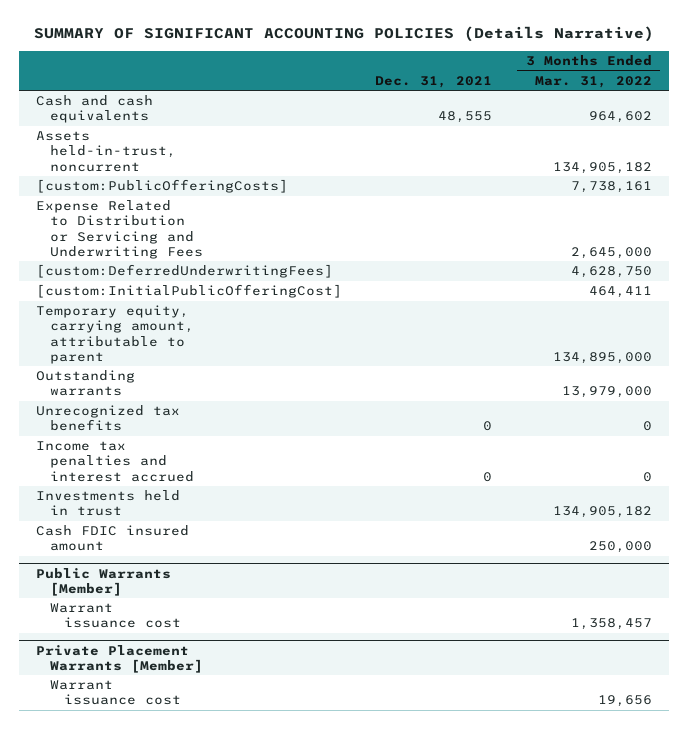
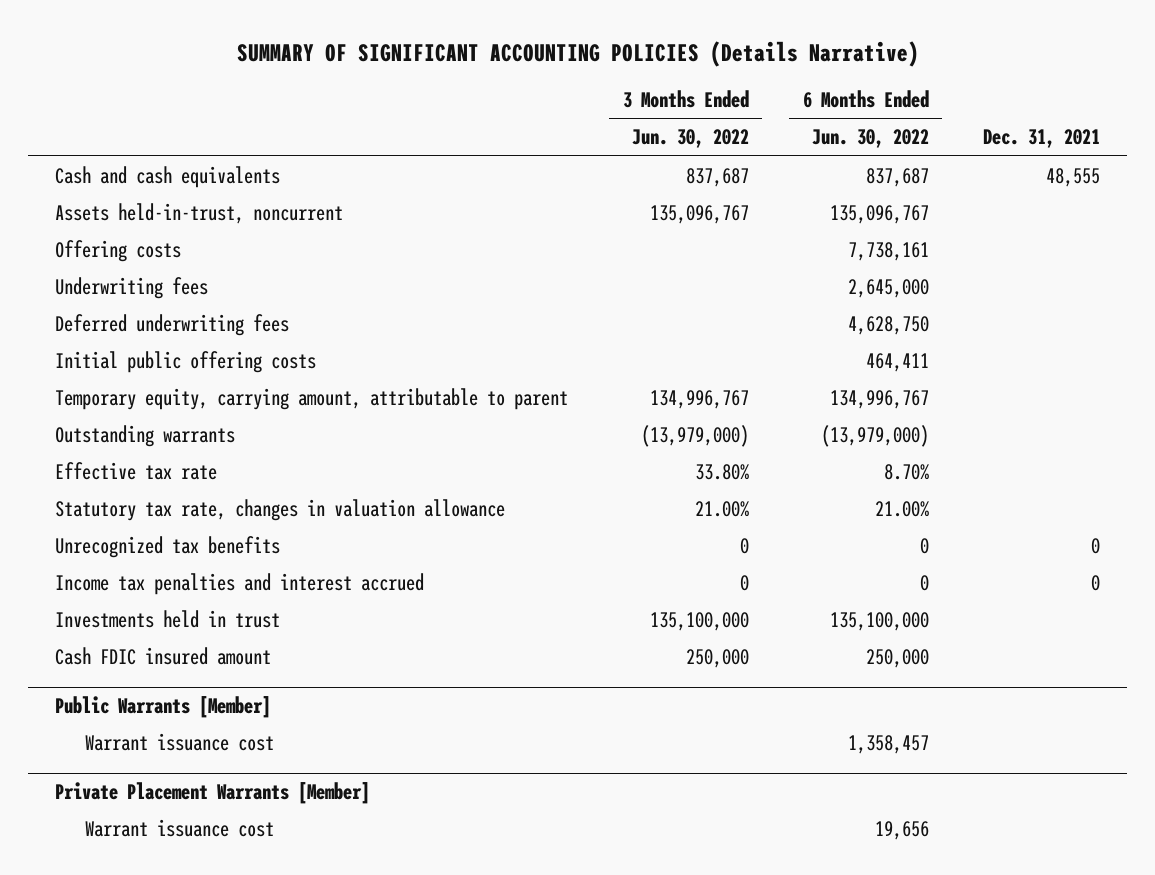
- | Dec. 31, 2021 | 3 Months Ended Mar. 31, 2022
+ | 3 Months Ended Jun. 30, 2022 | 6 Months Ended Jun. 30, 2022 | Dec. 31, 2021
- [custom:PublicOfferingCosts] | | 7,738,161
- Expense Related to Distribution or Servicing and Underwriting Fees | | 2,645,000
- [custom:DeferredUnderwritingFees] | | 4,628,750
- [custom:InitialPublicOfferingCost] | | 464,411
+ Offering costs | | 7,738,161 |
+ Underwriting fees | | 2,645,000 |
+ Deferred underwriting fees | | 4,628,750 |
+ Initial public offering costs | | 464,411 |
+ Effective tax rate | 33.80% | 8.70% |
+ Statutory tax rate, changes in valuation allowance | 21.00% | 21.00% |

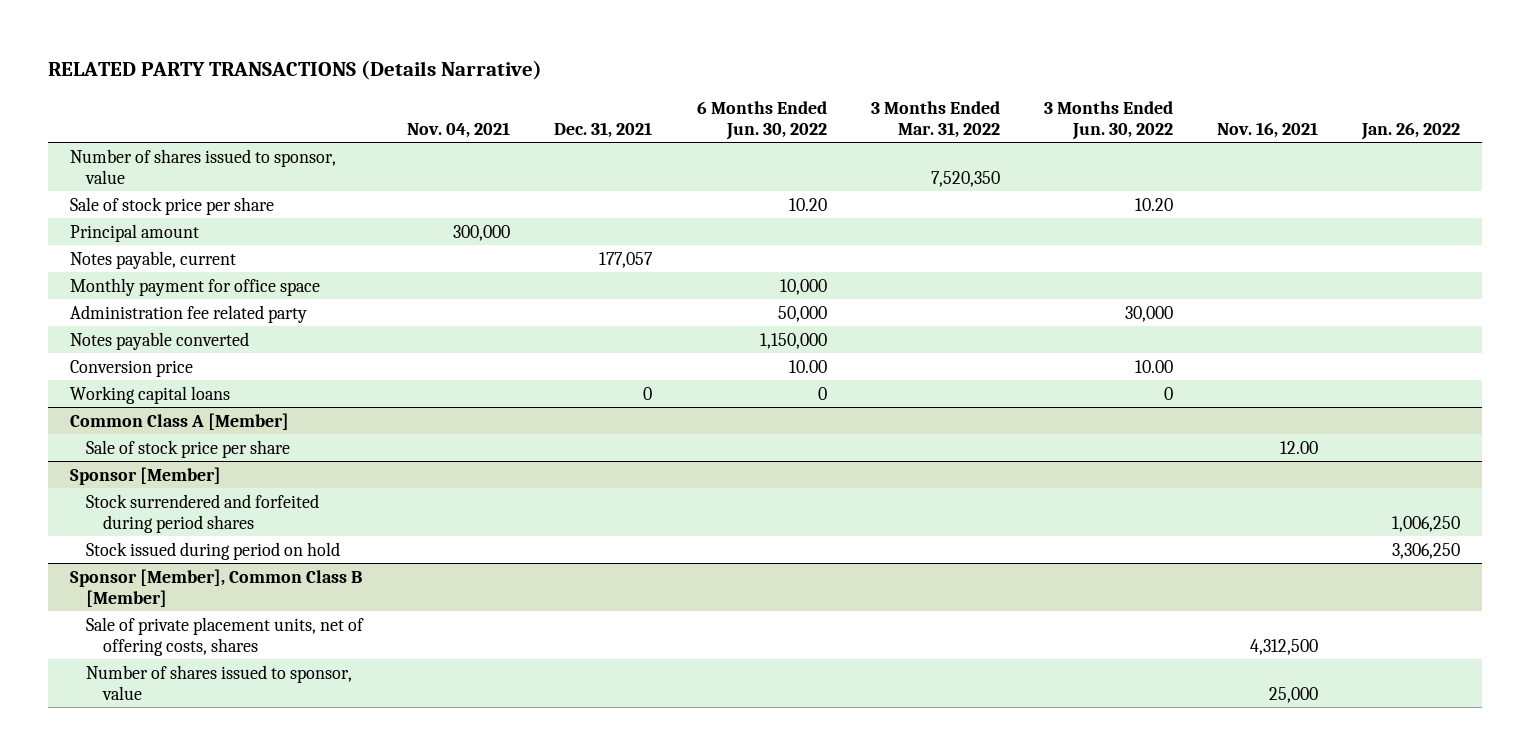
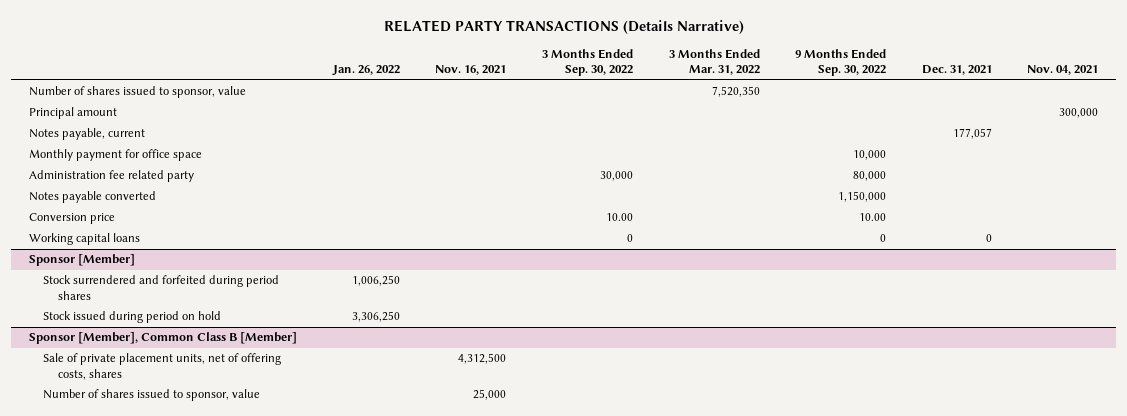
- | Nov. 04, 2021 | Dec. 31, 2021 | 6 Months Ended Jun. 30, 2022 | 3 Months Ended Mar. 31, 2022 | 3 Months Ended Jun. 30, 2022 | Nov. 16, 2021 | Jan. 26, 2022
+ | Jan. 26, 2022 | Nov. 16, 2021 | 3 Months Ended Sep. 30, 2022 | 3 Months Ended Mar. 31, 2022 | 9 Months Ended Sep. 30, 2022 | Dec. 31, 2021 | Nov. 04, 2021
- Sale of stock price per share | | | 10.20 | | 10.20 | |
- Common Class A [Member]
- Sale of stock price per share | | | | | | 12.00 |

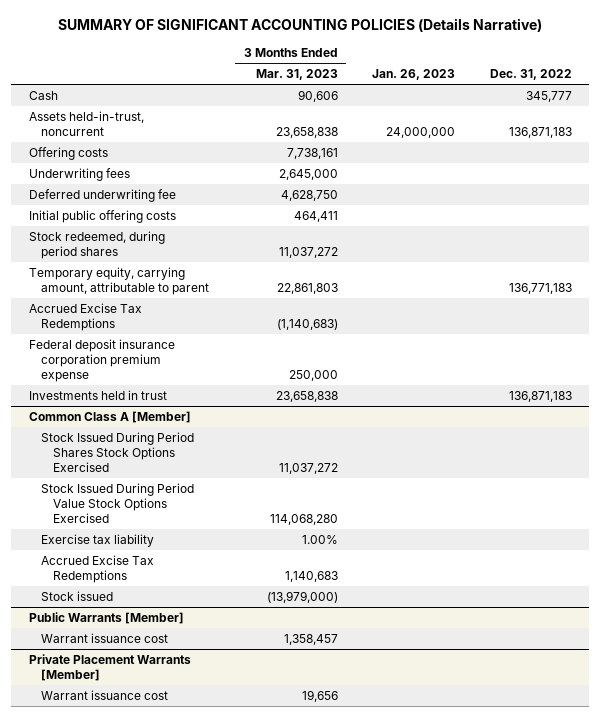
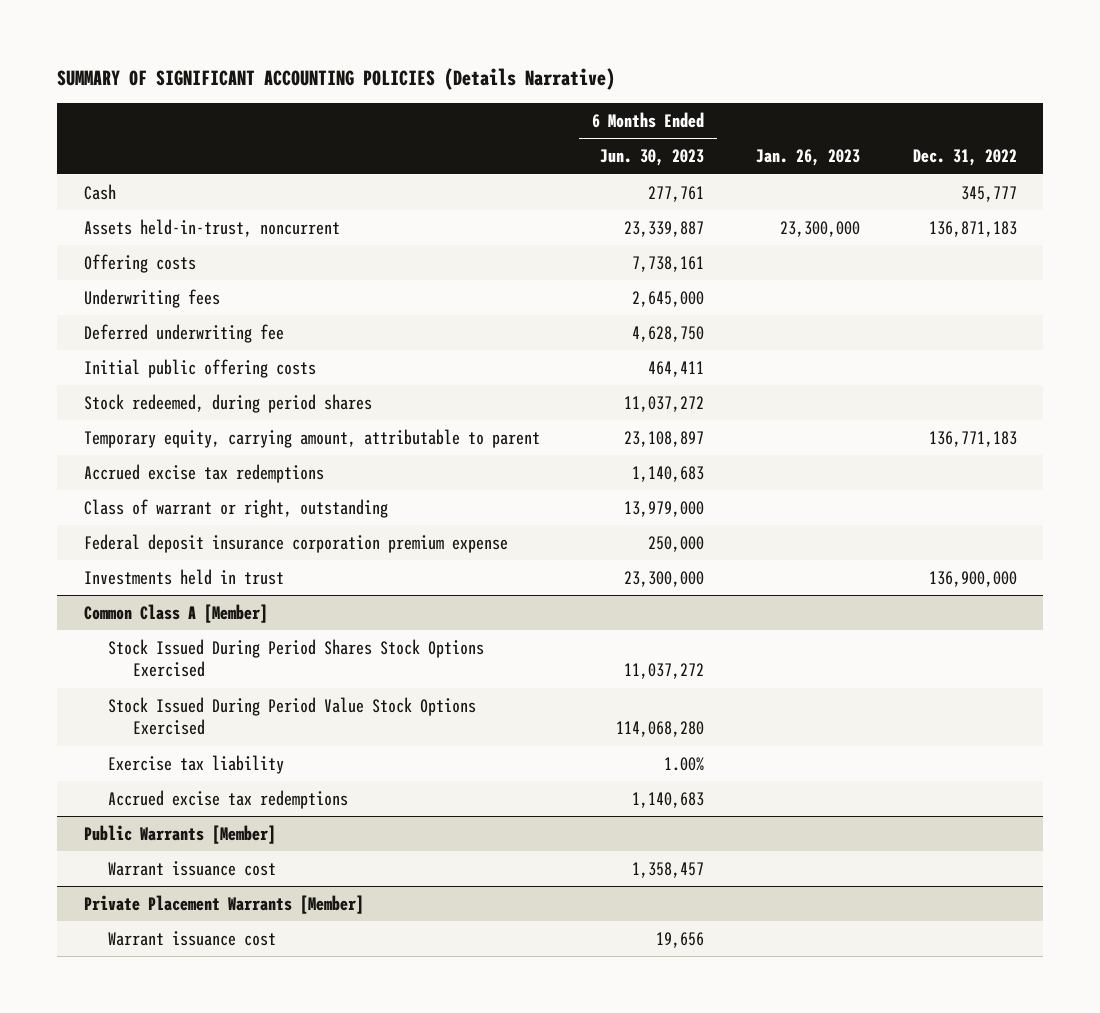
- | 3 Months Ended Mar. 31, 2023 | Jan. 26, 2023 | Dec. 31, 2022
+ | 6 Months Ended Jun. 30, 2023 | Jan. 26, 2023 | Dec. 31, 2022
- Assets held-in-trust, noncurrent | 23,658,838 | 24,000,000 | 136,871,183
+ Assets held-in-trust, noncurrent | 23,339,887 | 23,300,000 | 136,871,183
- Accrued Excise Tax Redemptions | (1,140,683) | |
+ Accrued excise tax redemptions | 1,140,683 | |
+ Class of warrant or right, outstanding | 13,979,000 | |
- Investments held in trust | 23,658,838 | | 136,871,183
+ Investments held in trust | 23,300,000 | | 136,900,000
@ Common Class A [Member]
- Accrued Excise Tax Redemptions | 1,140,683 | |
- Stock issued | (13,979,000) | |
+ Accrued excise tax redemptions | 1,140,683 | |

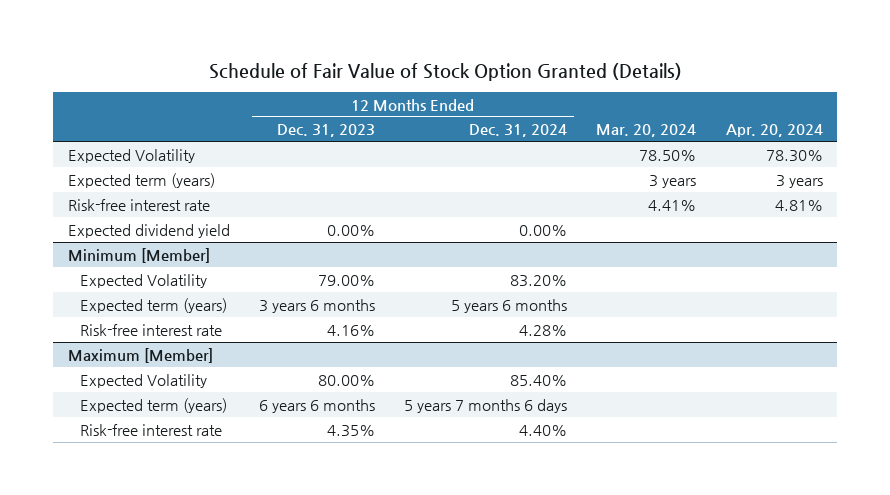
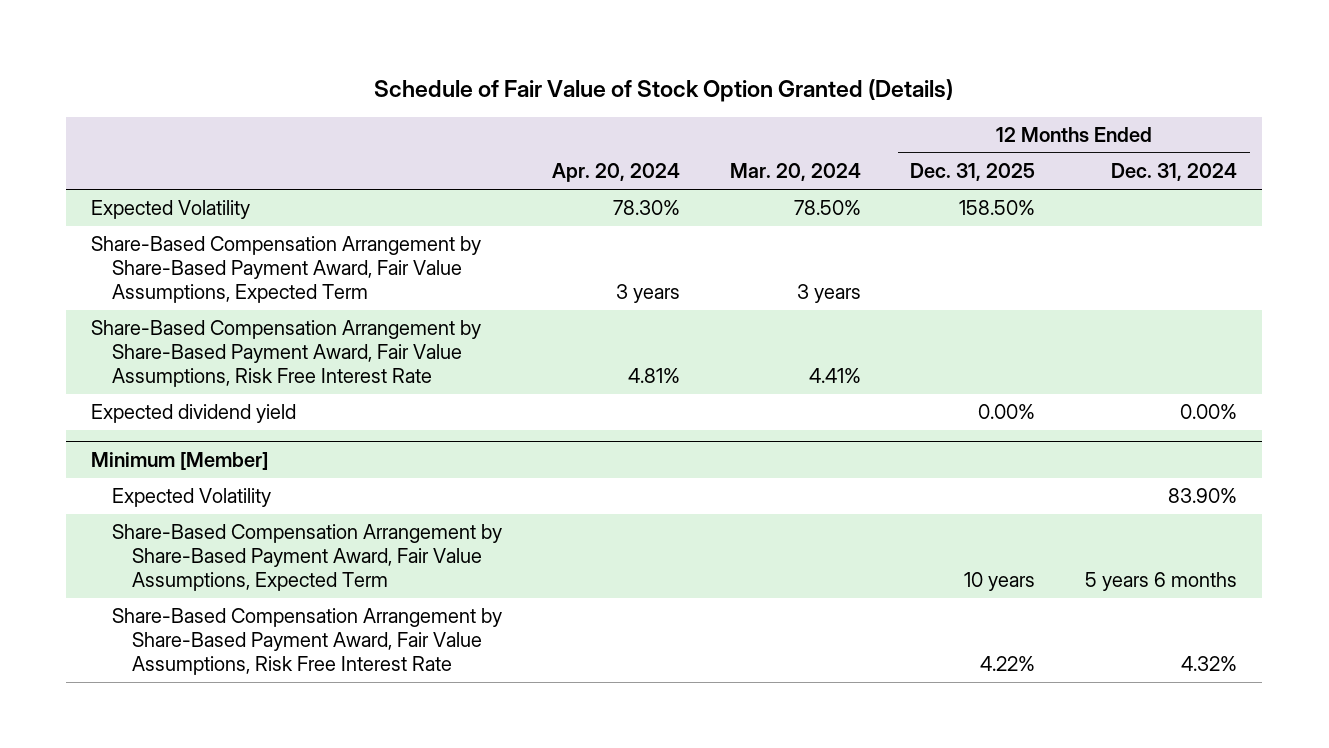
- | 12 Months Ended Dec. 31, 2023 | 12 Months Ended Dec. 31, 2024 | Mar. 20, 2024 | Apr. 20, 2024
+ | Apr. 20, 2024 | Mar. 20, 2024 | 12 Months Ended Dec. 31, 2025 | 12 Months Ended Dec. 31, 2024
- Expected term (years) | | | 3 years | 3 years
- Risk-free interest rate | | | 4.41% | 4.81%
+ Share-Based Compensation Arrangement by Share-Based Payment Award, Fair Value Assumptions, Expected Term | 3 years | 3 years | |
+ Share-Based Compensation Arrangement by Share-Based Payment Award, Fair Value Assumptions, Risk Free Interest Rate | 4.81% | 4.41% | |
@ Minimum [Member]
- Expected Volatility | 79.00% | 83.20% | |
- Expected term (years) | 3 years 6 months | 5 years 6 months | |
- Risk-free interest rate | 4.16% | 4.28% | |
- Maximum [Member]
- Expected Volatility | 80.00% | 85.40% | |
- Expected term (years) | 6 years 6 months | 5 years 7 months 6 days | |
- Risk-free interest rate | 4.35% | 4.40% | |
@ Minimum [Member]
+ Expected Volatility | | | | 83.90%
+ Share-Based Compensation Arrangement by Share-Based Payment Award, Fair Value Assumptions, Expected Term | | | 10 years | 5 years 6 months
+ Share-Based Compensation Arrangement by Share-Based Payment Award, Fair Value Assumptions, Risk Free Interest Rate | | | 4.22% | 4.32%

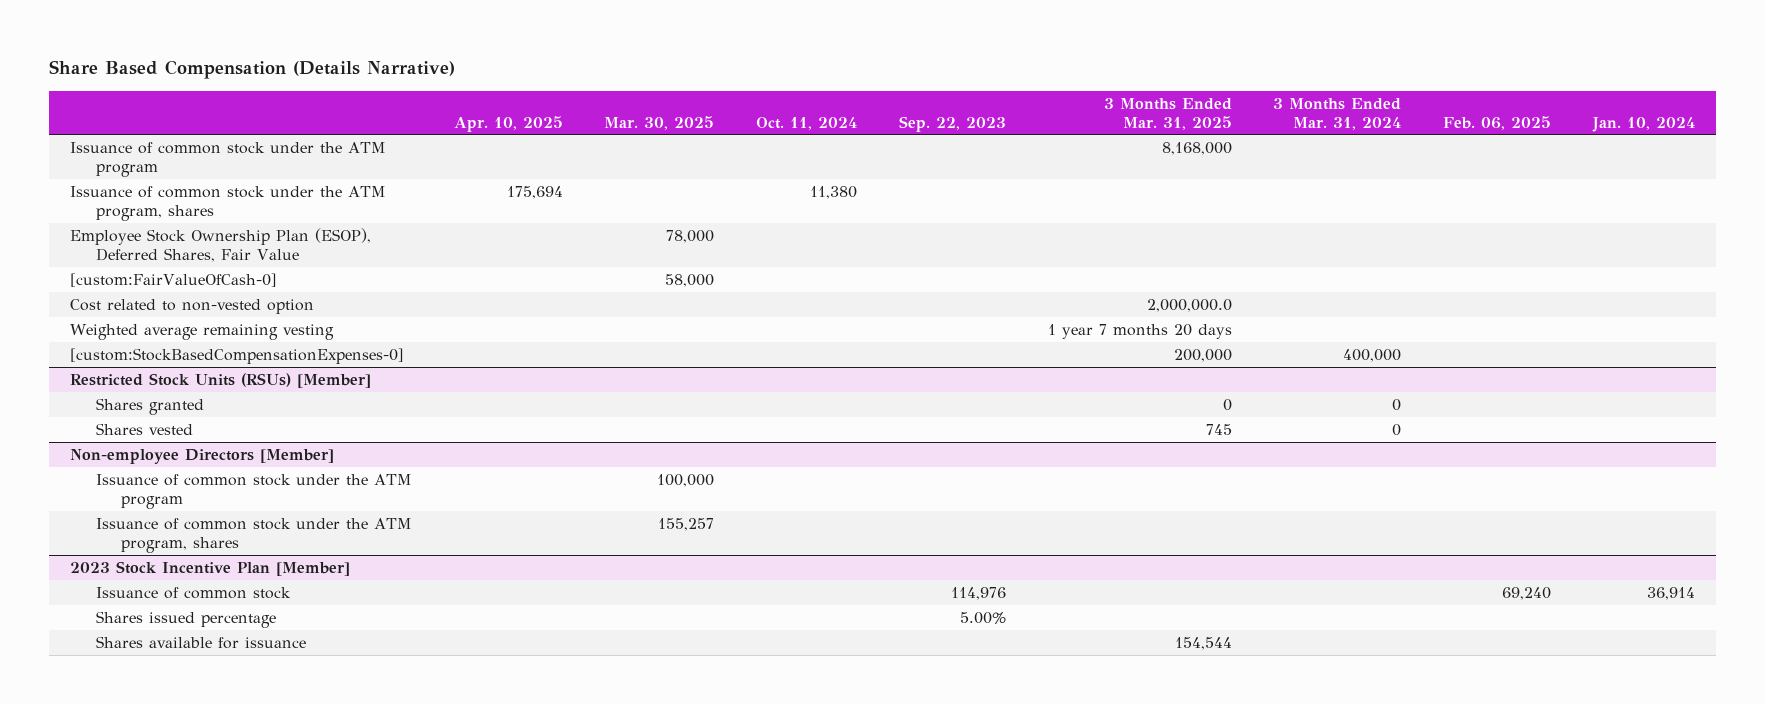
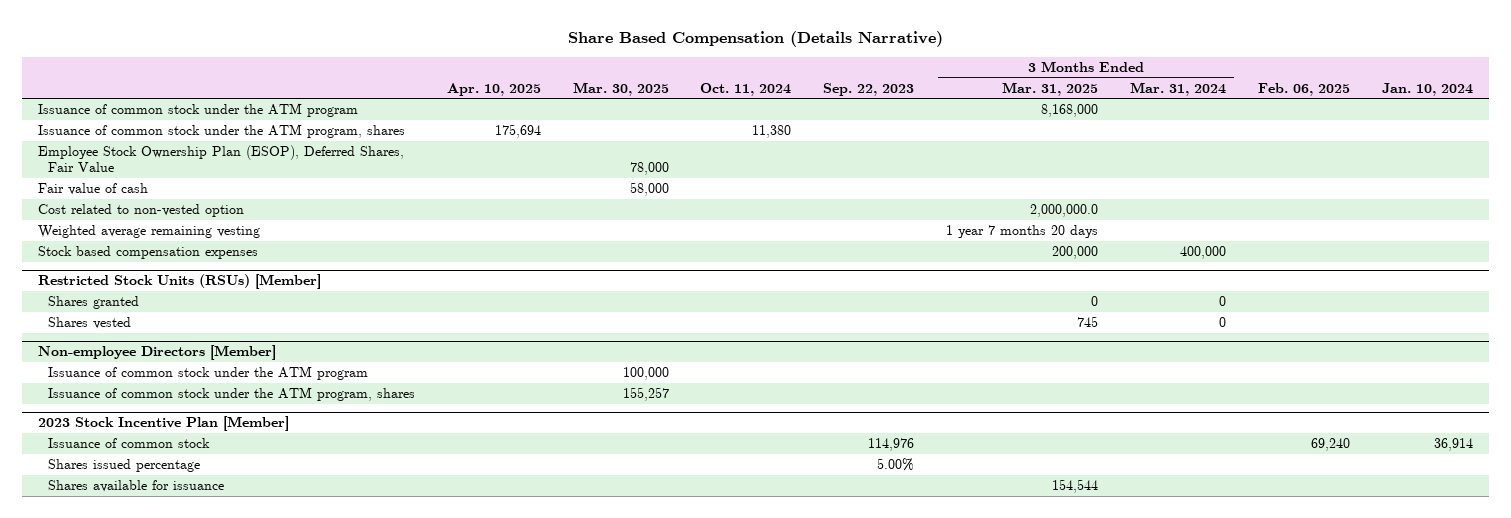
- [custom:FairValueOfCash-0] | | 58,000 | | | | | |
+ Fair value of cash | | 58,000 | | | | | |
- [custom:StockBasedCompensationExpenses-0] | | | | | 200,000 | 400,000 | |
+ Stock based compensation expenses | | | | | 200,000 | 400,000 | |

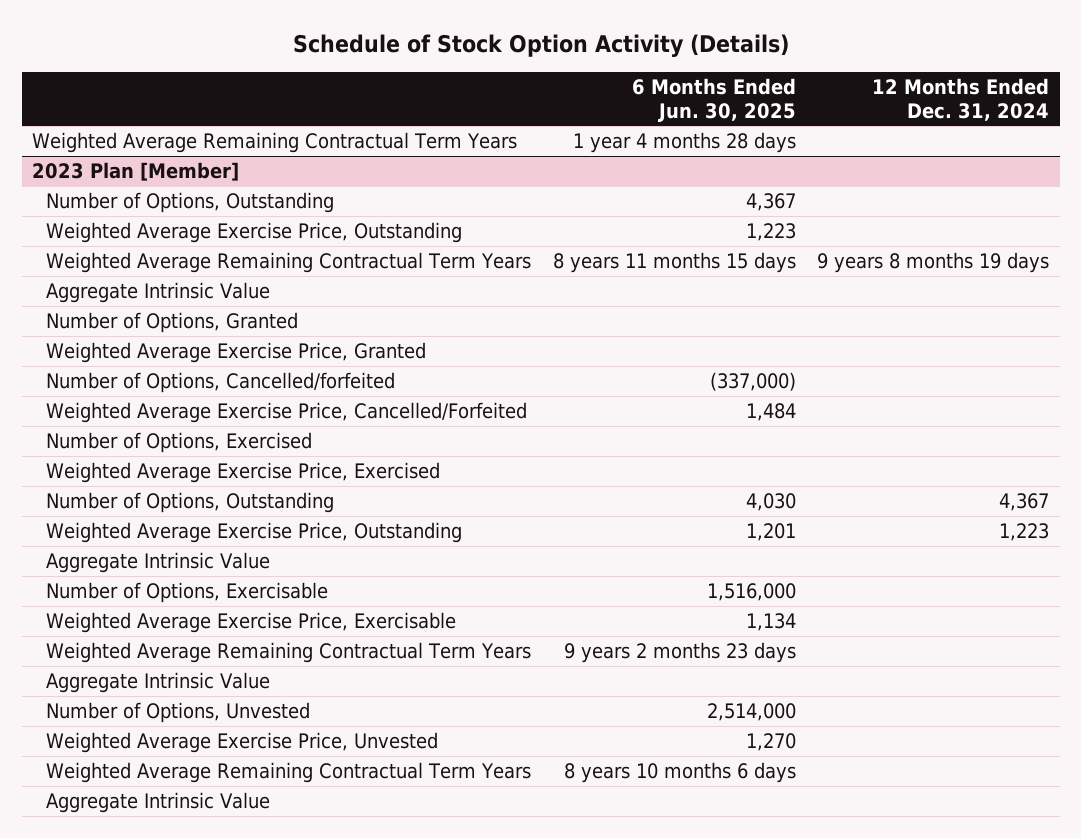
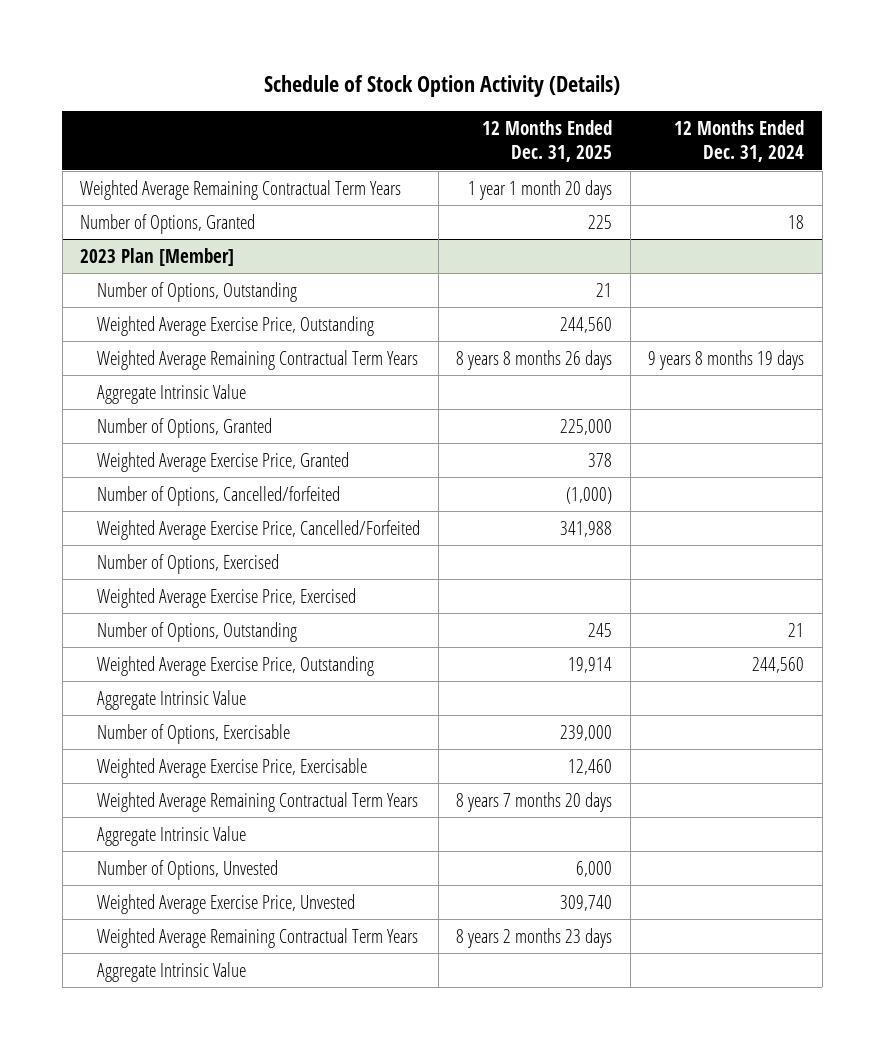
- | 6 Months Ended Jun. 30, 2025 | 12 Months Ended Dec. 31, 2024
+ | 12 Months Ended Dec. 31, 2025 | 12 Months Ended Dec. 31, 2024
+ Number of Options, Granted | 225 | 18
@ 2023 Plan [Member]
- Number of Options, Outstanding | 4,030 | 4,367
- Weighted Average Exercise Price, Outstanding | 1,201 | 1,223
+ Number of Options, Outstanding | 245 | 21
+ Weighted Average Exercise Price, Outstanding | 19,914 | 244,560

